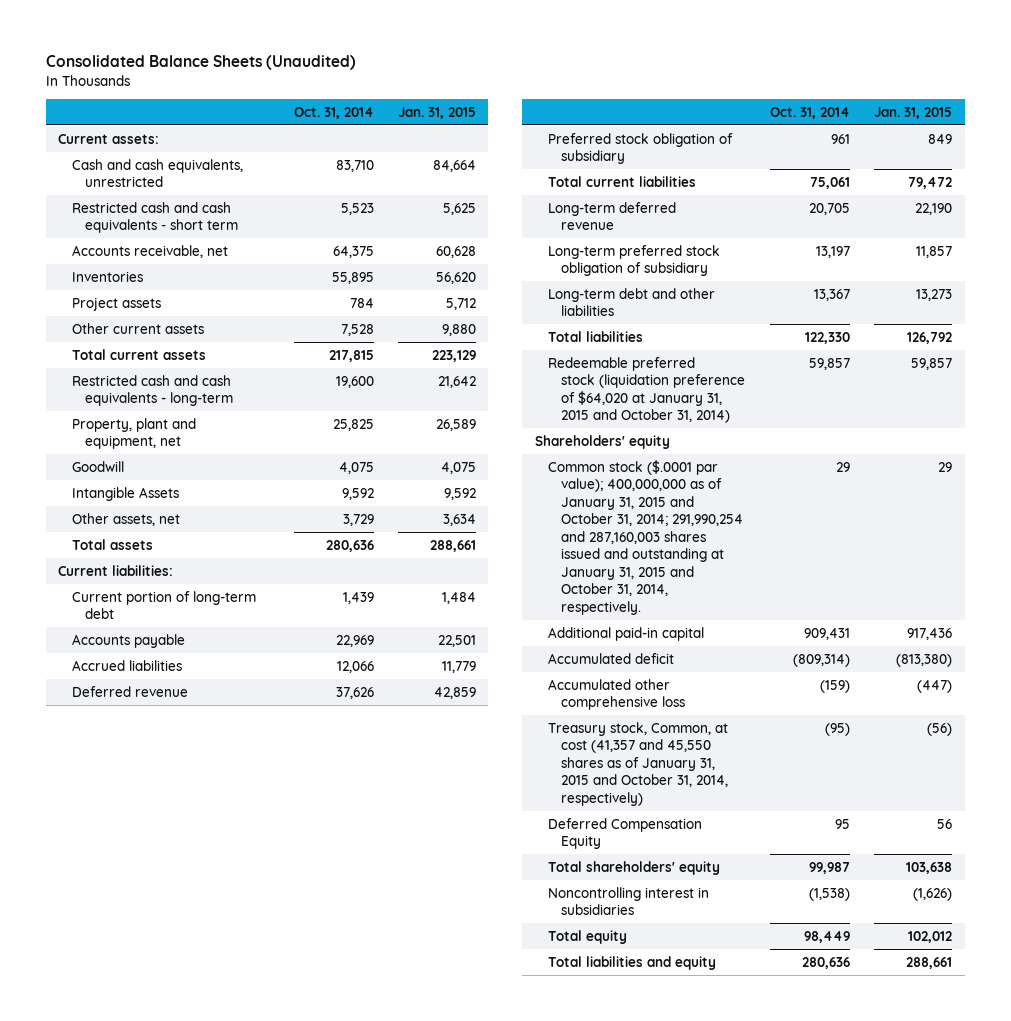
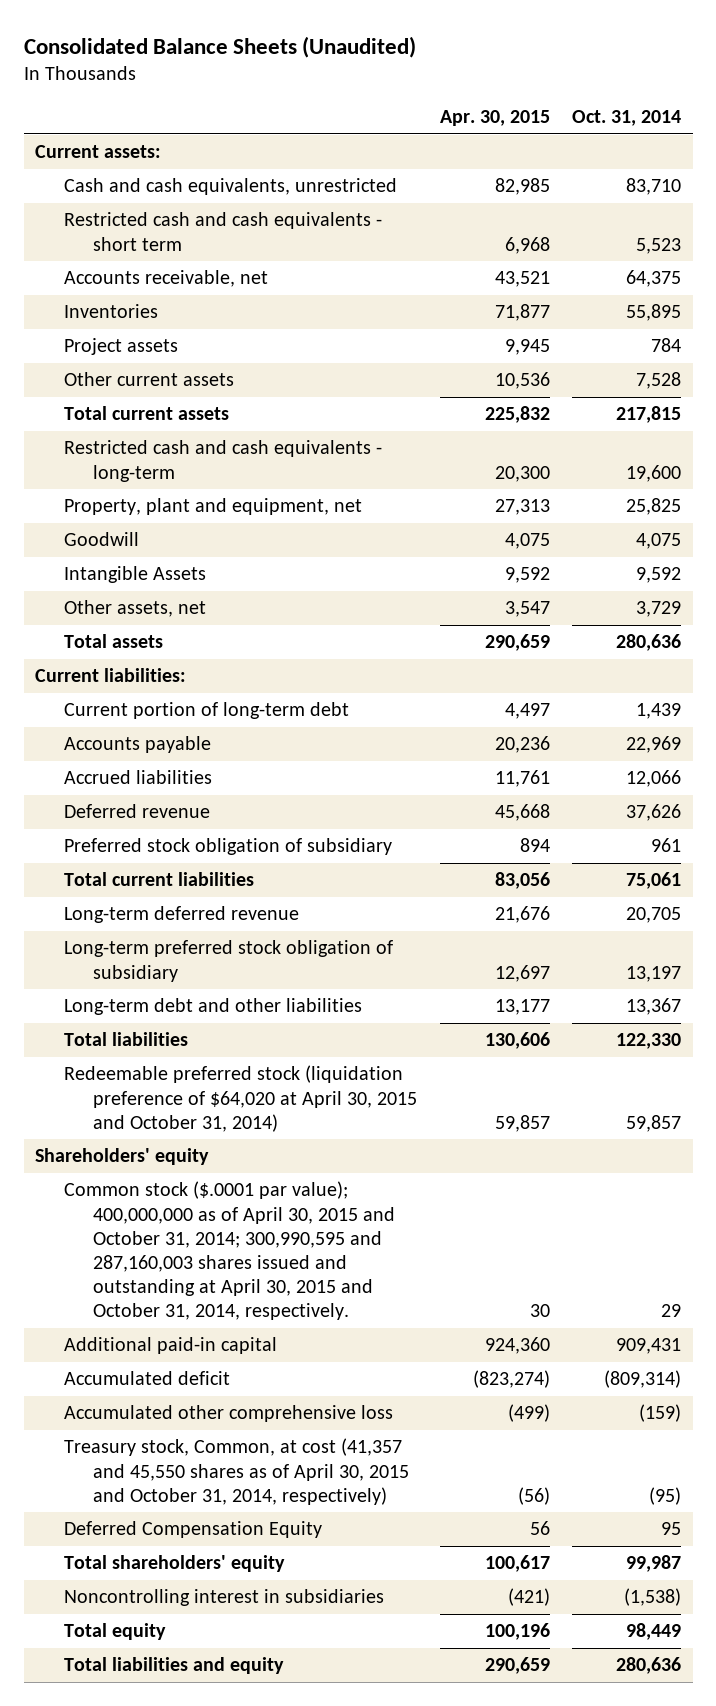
- | Oct. 31, 2014 | Jan. 31, 2015
+ | Apr. 30, 2015 | Oct. 31, 2014
- Redeemable preferred stock (liquidation preference of $64,020 at January 31, 2015 and October 31, 2014) | 59,857 | 59,857
+ Redeemable preferred stock (liquidation preference of $64,020 at April 30, 2015 and October 31, 2014) | 59,857 | 59,857
- Common stock ($.0001 par value); 400,000,000 as of January 31, 2015 and October 31, 2014; 291,990,254 and 287,160,003 shares issued and outstanding at January 31, 2015 and October 31, 2014, respectively. | 29 | 29
+ Common stock ($.0001 par value); 400,000,000 as of April 30, 2015 and October 31, 2014; 300,990,595 and 287,160,003 shares issued and outstanding at April 30, 2015 and October 31, 2014, respectively. | 30 | 29
- Treasury stock, Common, at cost (41,357 and 45,550 shares as of January 31, 2015 and October 31, 2014, respectively) | (95) | (56)
+ Treasury stock, Common, at cost (41,357 and 45,550 shares as of April 30, 2015 and October 31, 2014, respectively) | (56) | (95)

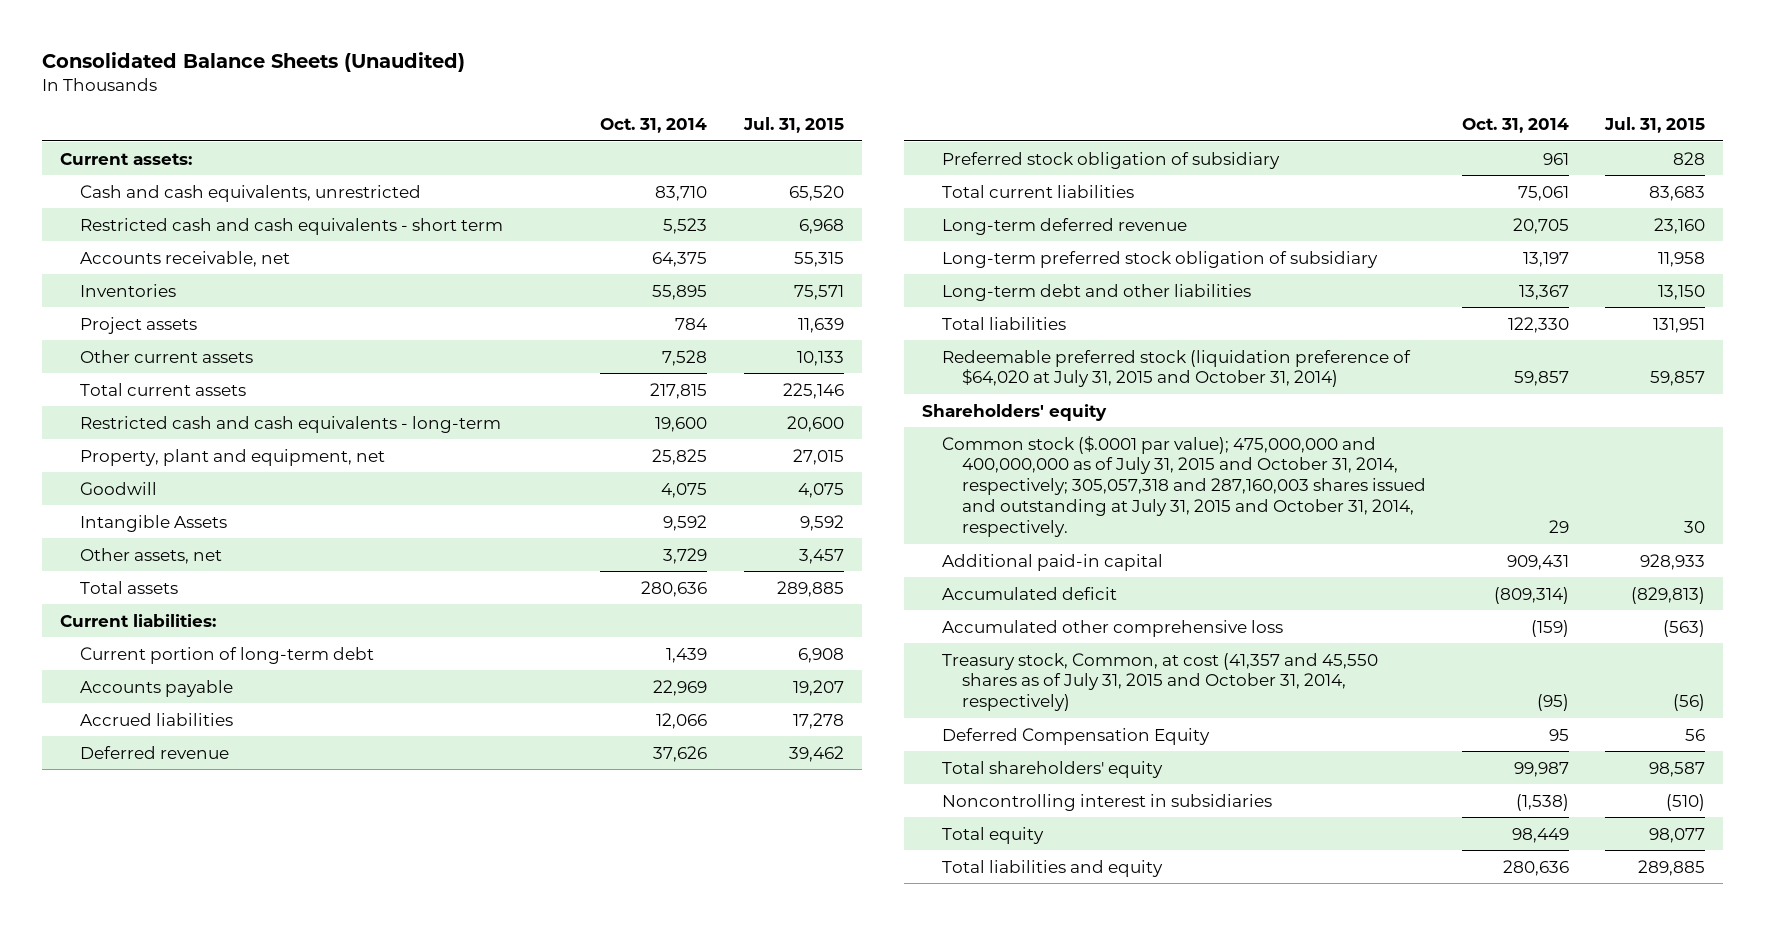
- | Apr. 30, 2015 | Oct. 31, 2014
+ | Oct. 31, 2014 | Jul. 31, 2015
- Redeemable preferred stock (liquidation preference of $64,020 at April 30, 2015 and October 31, 2014) | 59,857 | 59,857
+ Redeemable preferred stock (liquidation preference of $64,020 at July 31, 2015 and October 31, 2014) | 59,857 | 59,857
- Common stock ($.0001 par value); 400,000,000 as of April 30, 2015 and October 31, 2014; 300,990,595 and 287,160,003 shares issued and outstanding at April 30, 2015 and October 31, 2014, respectively. | 30 | 29
+ Common stock ($.0001 par value); 475,000,000 and 400,000,000 as of July 31, 2015 and October 31, 2014, respectively; 305,057,318 and 287,160,003 shares issued and outstanding at July 31, 2015 and October 31, 2014, respectively. | 29 | 30
- Treasury stock, Common, at cost (41,357 and 45,550 shares as of April 30, 2015 and October 31, 2014, respectively) | (56) | (95)
+ Treasury stock, Common, at cost (41,357 and 45,550 shares as of July 31, 2015 and October 31, 2014, respectively) | (95) | (56)

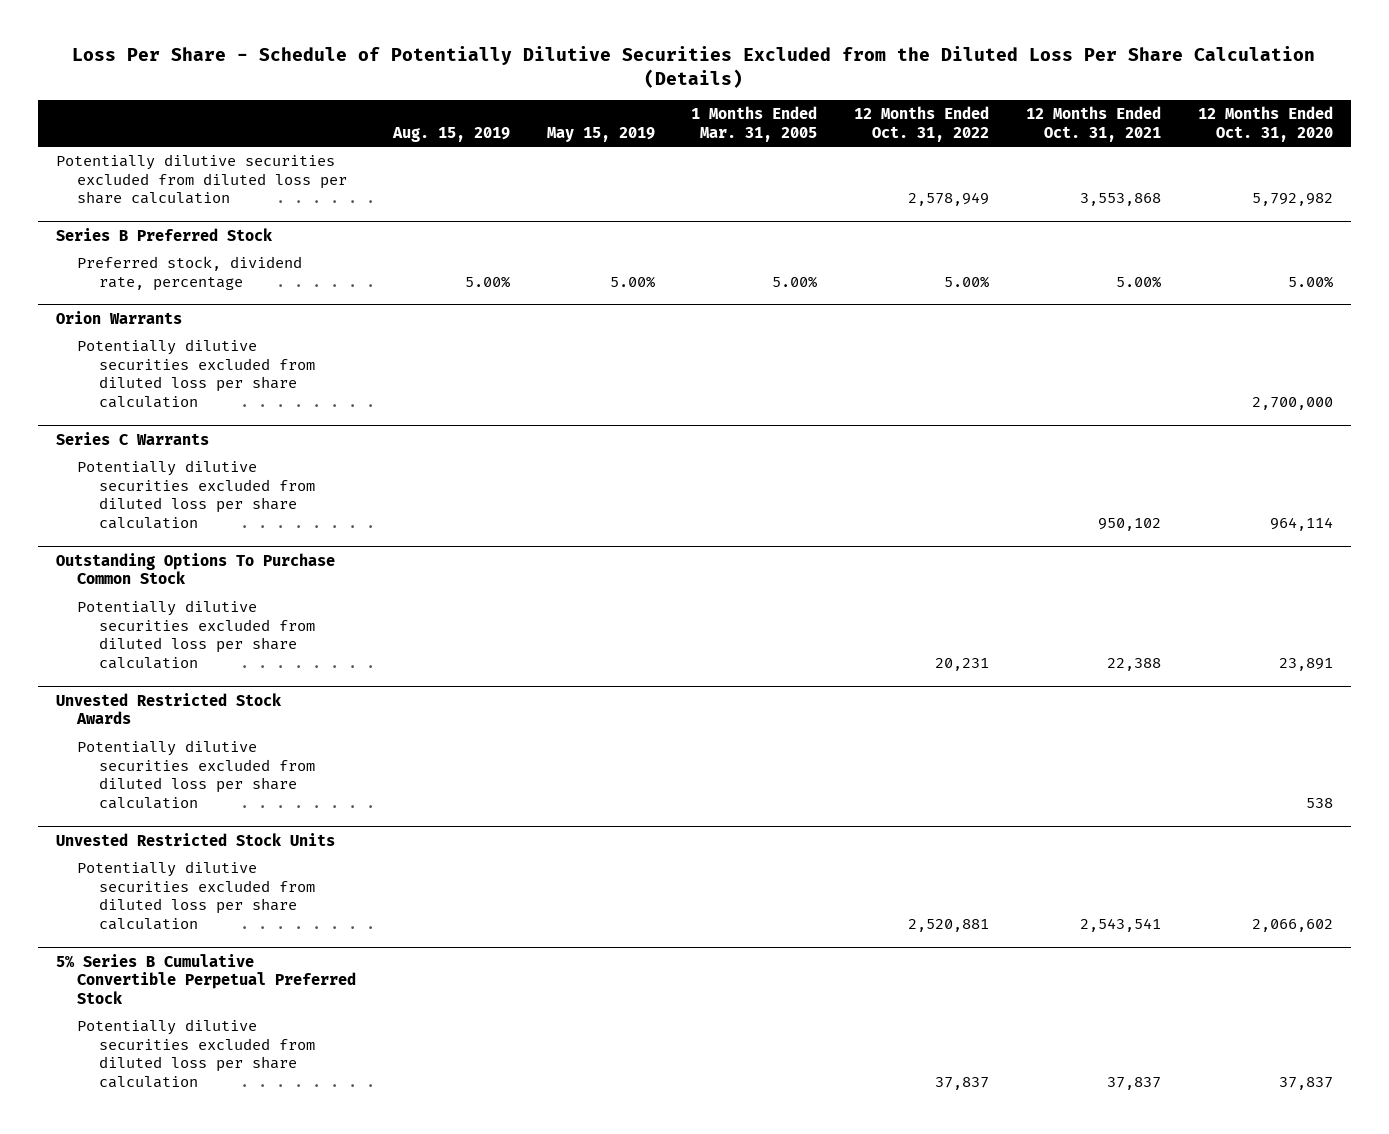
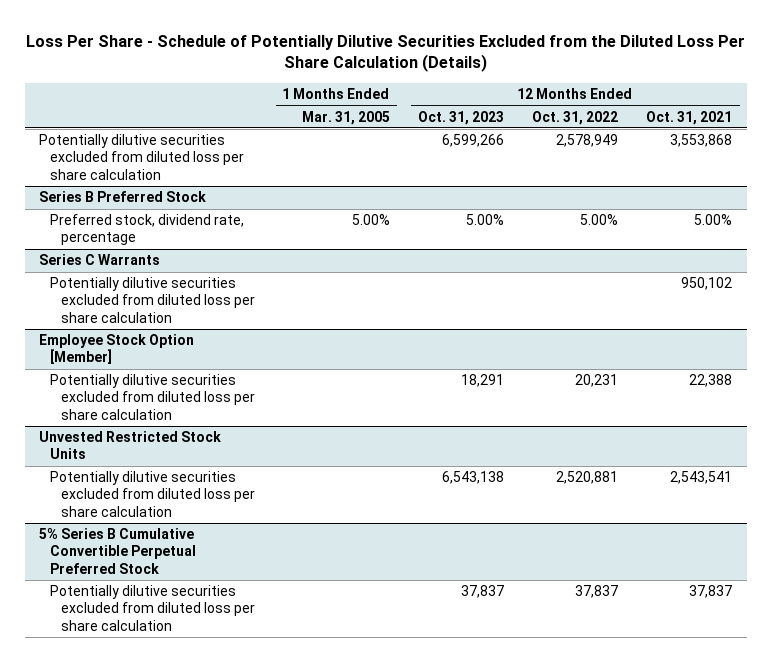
- | Aug. 15, 2019 | May 15, 2019 | 1 Months Ended Mar. 31, 2005 | 12 Months Ended Oct. 31, 2022 | 12 Months Ended Oct. 31, 2021 | 12 Months Ended Oct. 31, 2020
+ | 1 Months Ended Mar. 31, 2005 | 12 Months Ended Oct. 31, 2023 | 12 Months Ended Oct. 31, 2022 | 12 Months Ended Oct. 31, 2021
- Orion Warrants
- Potentially dilutive securities excluded from diluted loss per share calculation | | | | | | 2,700,000
- Outstanding Options To Purchase Common Stock
+ Employee Stock Option [Member]
- Unvested Restricted Stock Awards
- Potentially dilutive securities excluded from diluted loss per share calculation | | | | | | 538

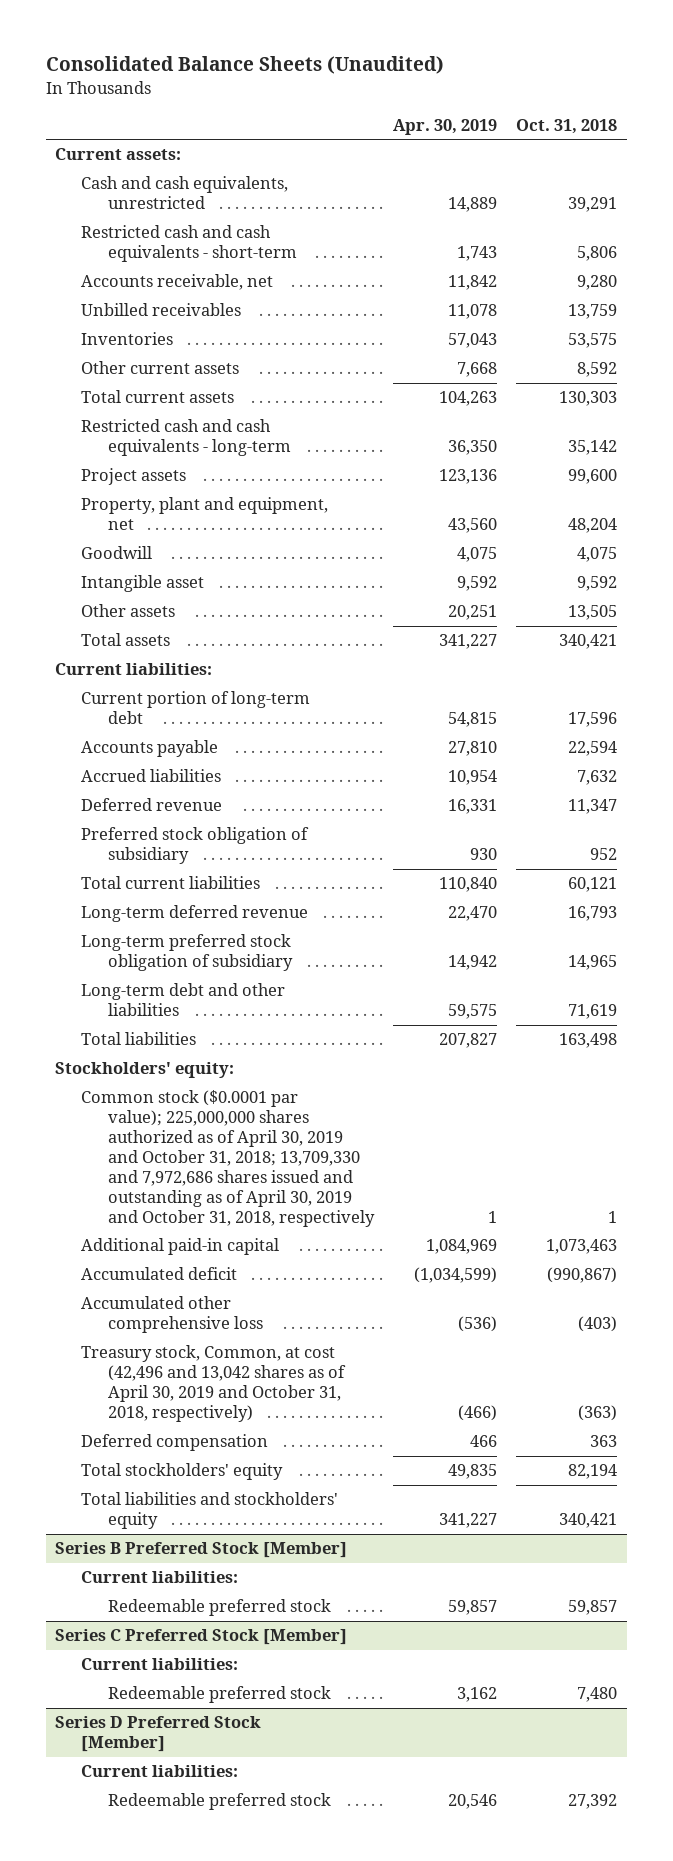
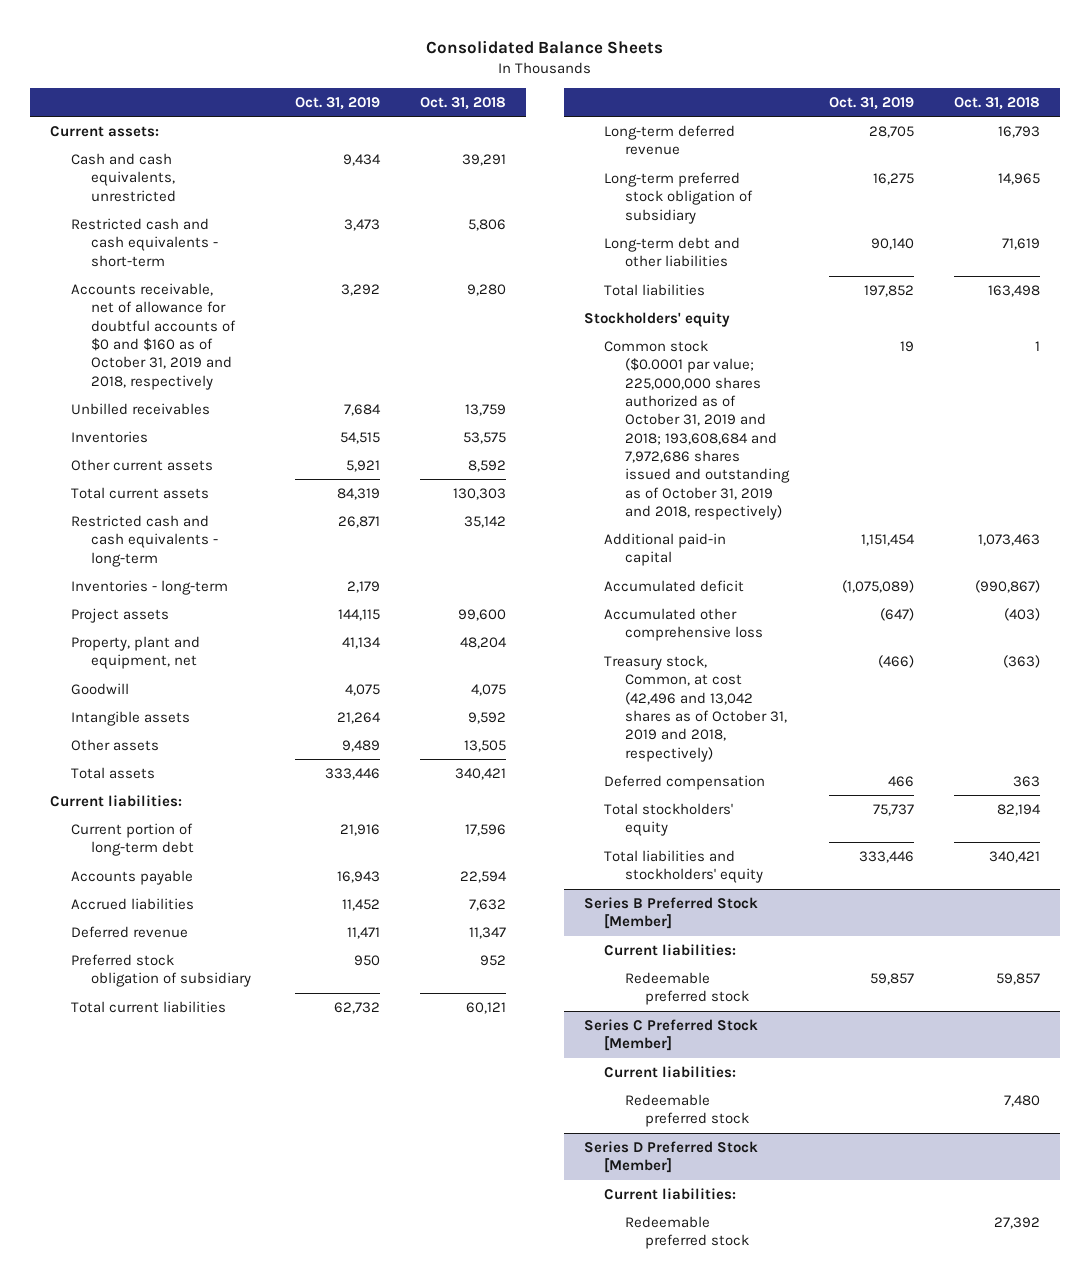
- Consolidated Balance Sheets (Unaudited)
+ Consolidated Balance Sheets
- | Apr. 30, 2019 | Oct. 31, 2018
+ | Oct. 31, 2019 | Oct. 31, 2018
- Accounts receivable, net | 11,842 | 9,280
+ Accounts receivable, net of allowance for doubtful accounts of $0 and $160 as of October 31, 2019 and 2018, respectively | 3,292 | 9,280
+ Inventories - long-term | 2,179 |
- Intangible asset | 9,592 | 9,592
+ Intangible assets | 21,264 | 9,592
- Stockholders' equity:
- Common stock ($0.0001 par value); 225,000,000 shares authorized as of April 30, 2019 and October 31, 2018; 13,709,330 and 7,972,686 shares issued and outstanding as of April 30, 2019 and October 31, 2018, respectively | 1 | 1
+ Stockholders' equity
+ Common stock ($0.0001 par value; 225,000,000 shares authorized as of October 31, 2019 and 2018; 193,608,684 and 7,972,686 shares issued and outstanding as of October 31, 2019 and 2018, respectively) | 19 | 1
- Treasury stock, Common, at cost (42,496 and 13,042 shares as of April 30, 2019 and October 31, 2018, respectively) | (466) | (363)
+ Treasury stock, Common, at cost (42,496 and 13,042 shares as of October 31, 2019 and 2018, respectively) | (466) | (363)

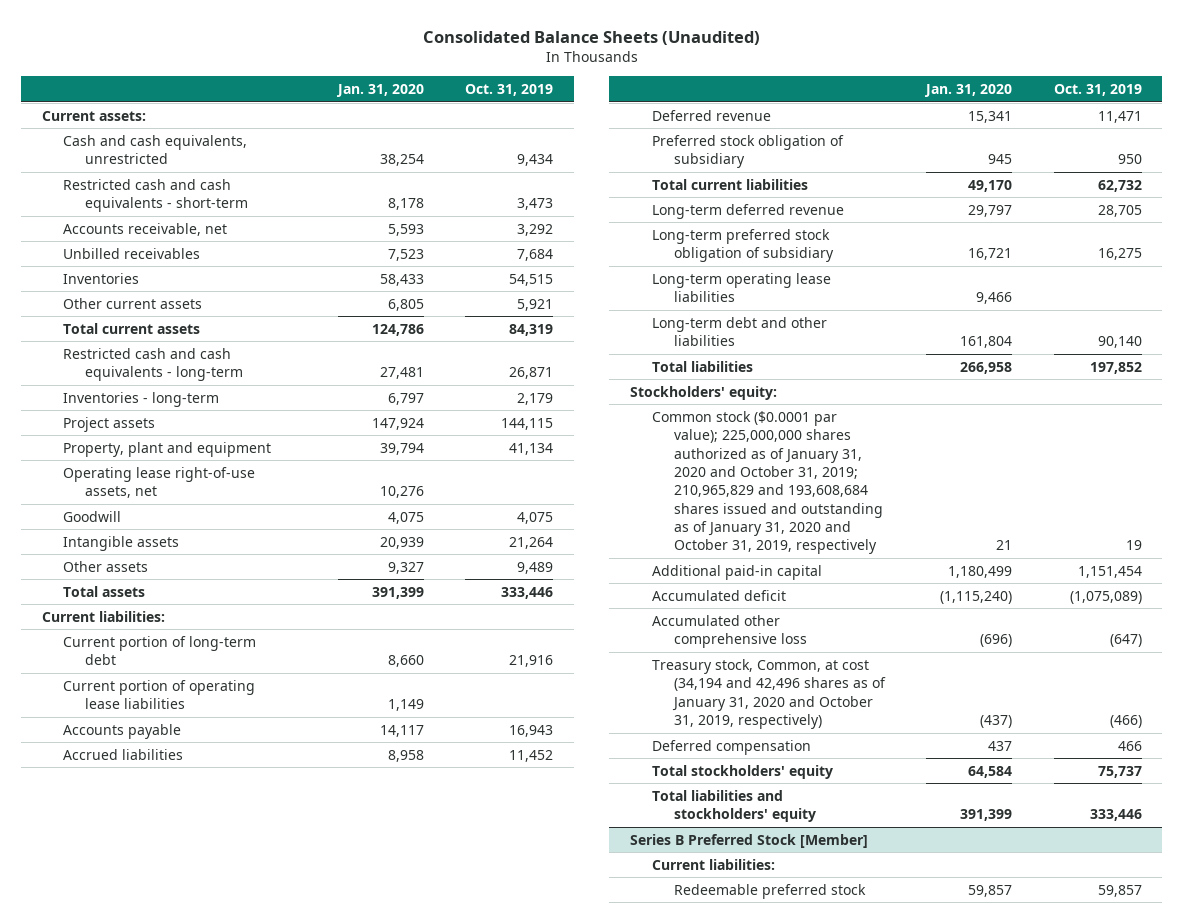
- Consolidated Balance Sheets
+ Consolidated Balance Sheets (Unaudited)
- | Oct. 31, 2019 | Oct. 31, 2018
+ | Jan. 31, 2020 | Oct. 31, 2019
- Accounts receivable, net of allowance for doubtful accounts of $0 and $160 as of October 31, 2019 and 2018, respectively | 3,292 | 9,280
+ Accounts receivable, net | 5,593 | 3,292
- Property, plant and equipment, net | 41,134 | 48,204
+ Property, plant and equipment | 39,794 | 41,134
+ Operating lease right-of-use assets, net | 10,276 |
+ Current portion of operating lease liabilities | 1,149 |
+ Long-term operating lease liabilities | 9,466 |
- Stockholders' equity
- Common stock ($0.0001 par value; 225,000,000 shares authorized as of October 31, 2019 and 2018; 193,608,684 and 7,972,686 shares issued and outstanding as of October 31, 2019 and 2018, respectively) | 19 | 1
+ Stockholders' equity:
+ Common stock ($0.0001 par value); 225,000,000 shares authorized as of January 31, 2020 and October 31, 2019; 210,965,829 and 193,608,684 shares issued and outstanding as of January 31, 2020 and October 31, 2019, respectively | 21 | 19
- Treasury stock, Common, at cost (42,496 and 13,042 shares as of October 31, 2019 and 2018, respectively) | (466) | (363)
+ Treasury stock, Common, at cost (34,194 and 42,496 shares as of January 31, 2020 and October 31, 2019, respectively) | (437) | (466)
- Series C Preferred Stock [Member]
- Current liabilities:
- Redeemable preferred stock | | 7,480
- Series D Preferred Stock [Member]
- Current liabilities:
- Redeemable preferred stock | | 27,392

